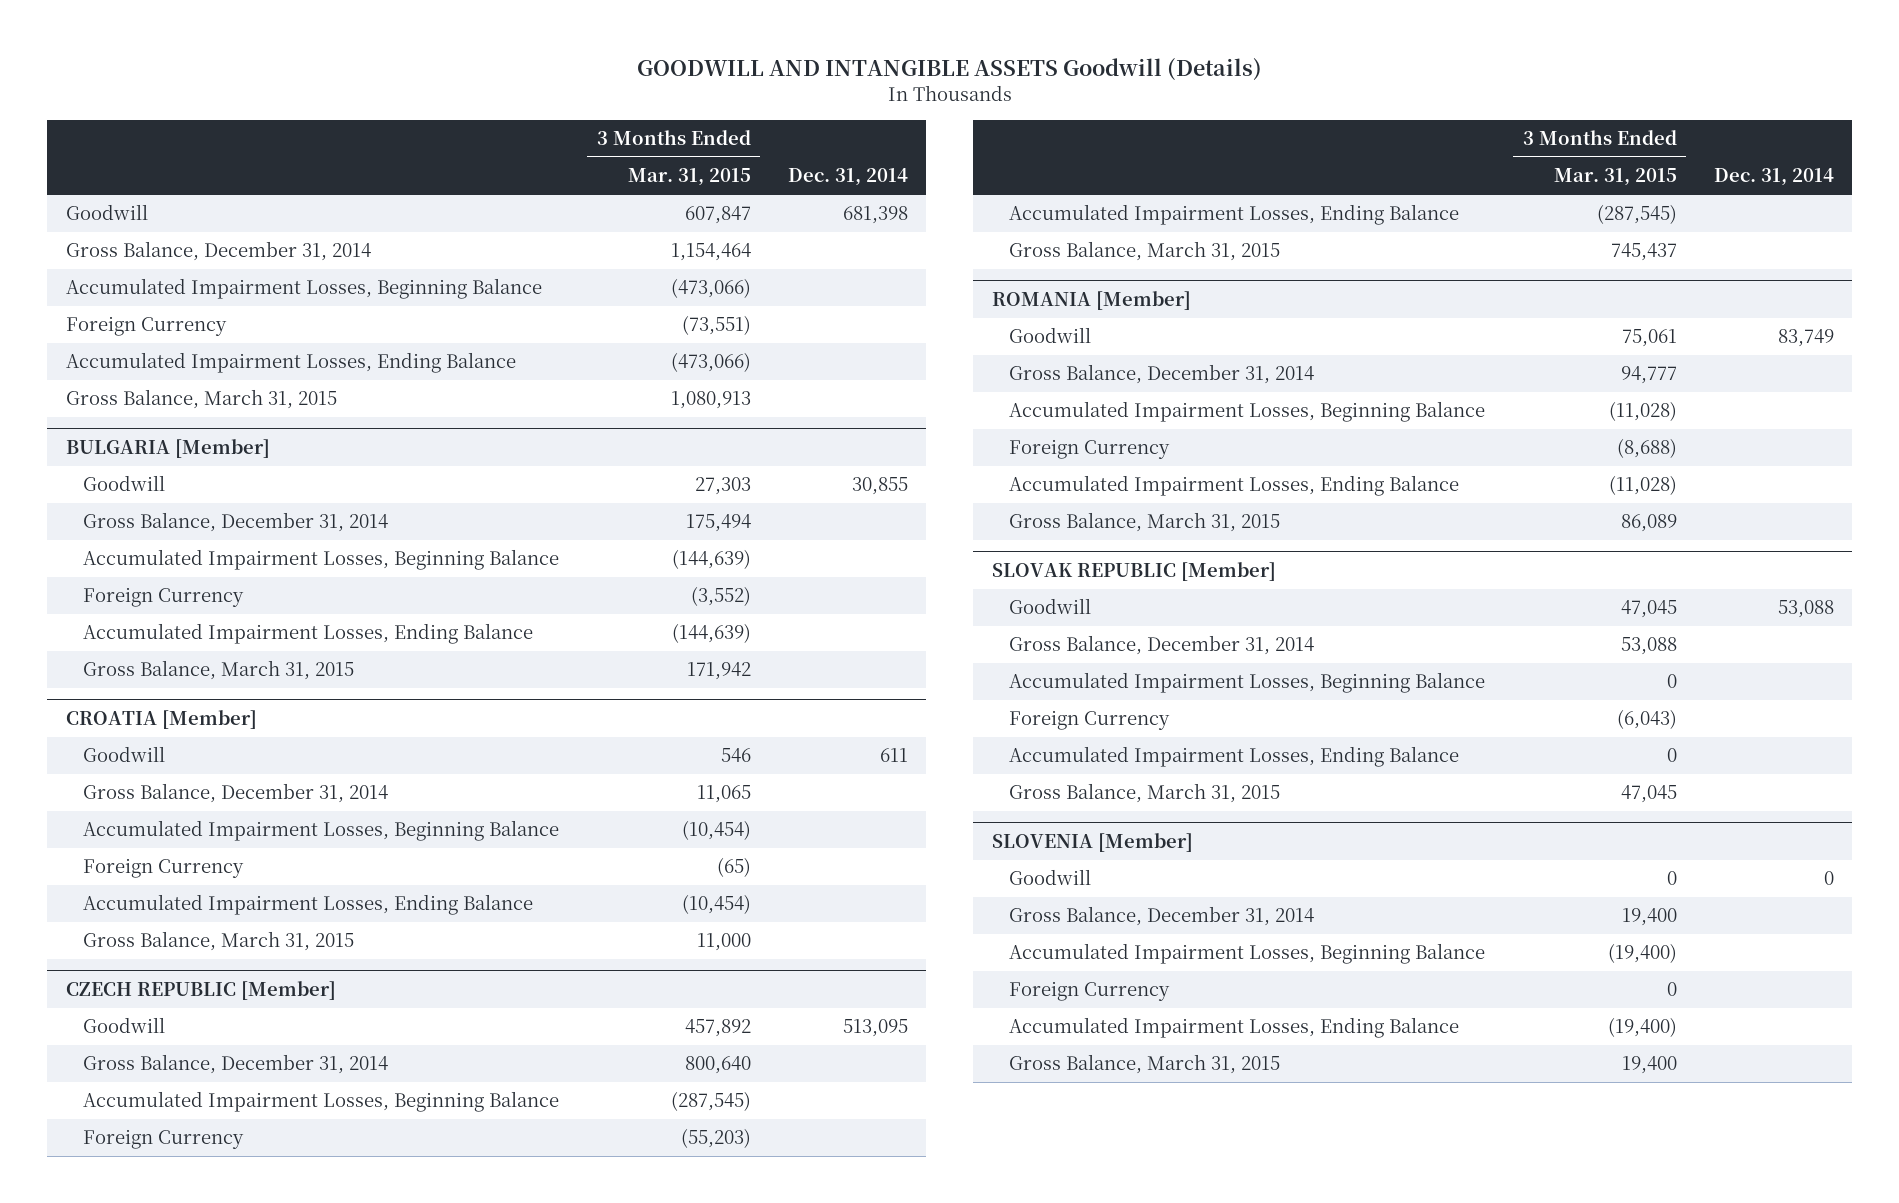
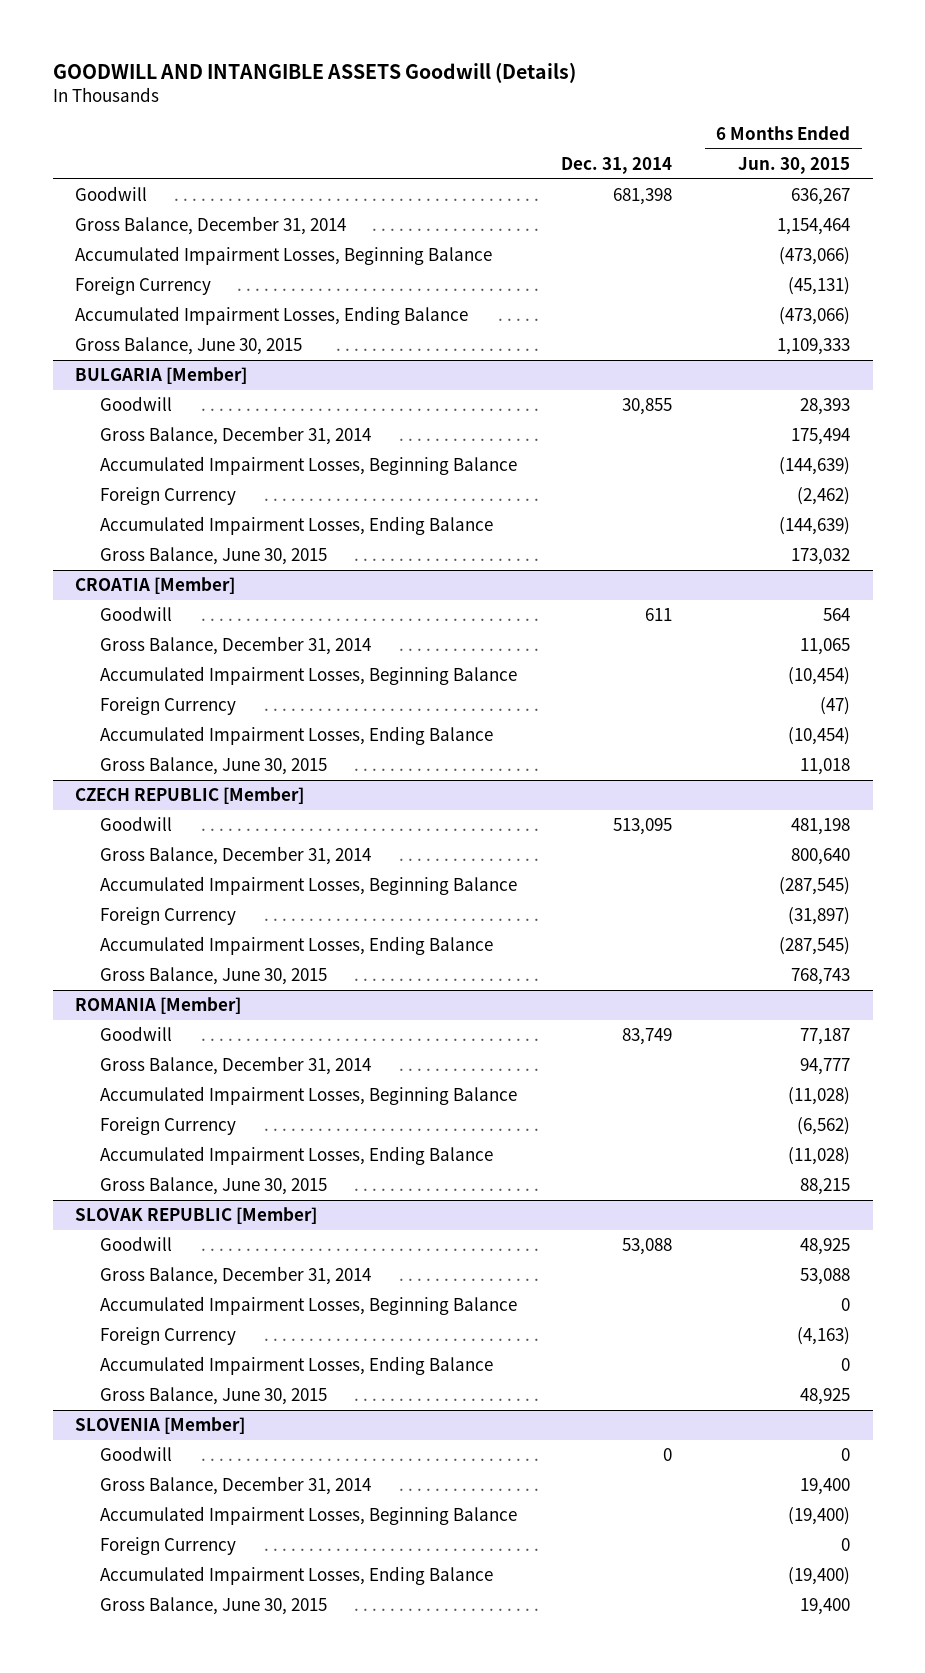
- | 3 Months Ended Mar. 31, 2015 | Dec. 31, 2014
+ | Dec. 31, 2014 | 6 Months Ended Jun. 30, 2015
- Gross Balance, March 31, 2015 | 1,080,913 |
+ Gross Balance, June 30, 2015 | | 1,109,333
@ BULGARIA [Member]
- Gross Balance, March 31, 2015 | 171,942 |
+ Gross Balance, June 30, 2015 | | 173,032
@ CROATIA [Member]
- Gross Balance, March 31, 2015 | 11,000 |
+ Gross Balance, June 30, 2015 | | 11,018
@ CZECH REPUBLIC [Member]
- Gross Balance, March 31, 2015 | 745,437 |
+ Gross Balance, June 30, 2015 | | 768,743
@ ROMANIA [Member]
- Gross Balance, March 31, 2015 | 86,089 |
+ Gross Balance, June 30, 2015 | | 88,215
@ SLOVAK REPUBLIC [Member]
- Gross Balance, March 31, 2015 | 47,045 |
+ Gross Balance, June 30, 2015 | | 48,925
@ SLOVENIA [Member]
- Gross Balance, March 31, 2015 | 19,400 |
+ Gross Balance, June 30, 2015 | | 19,400

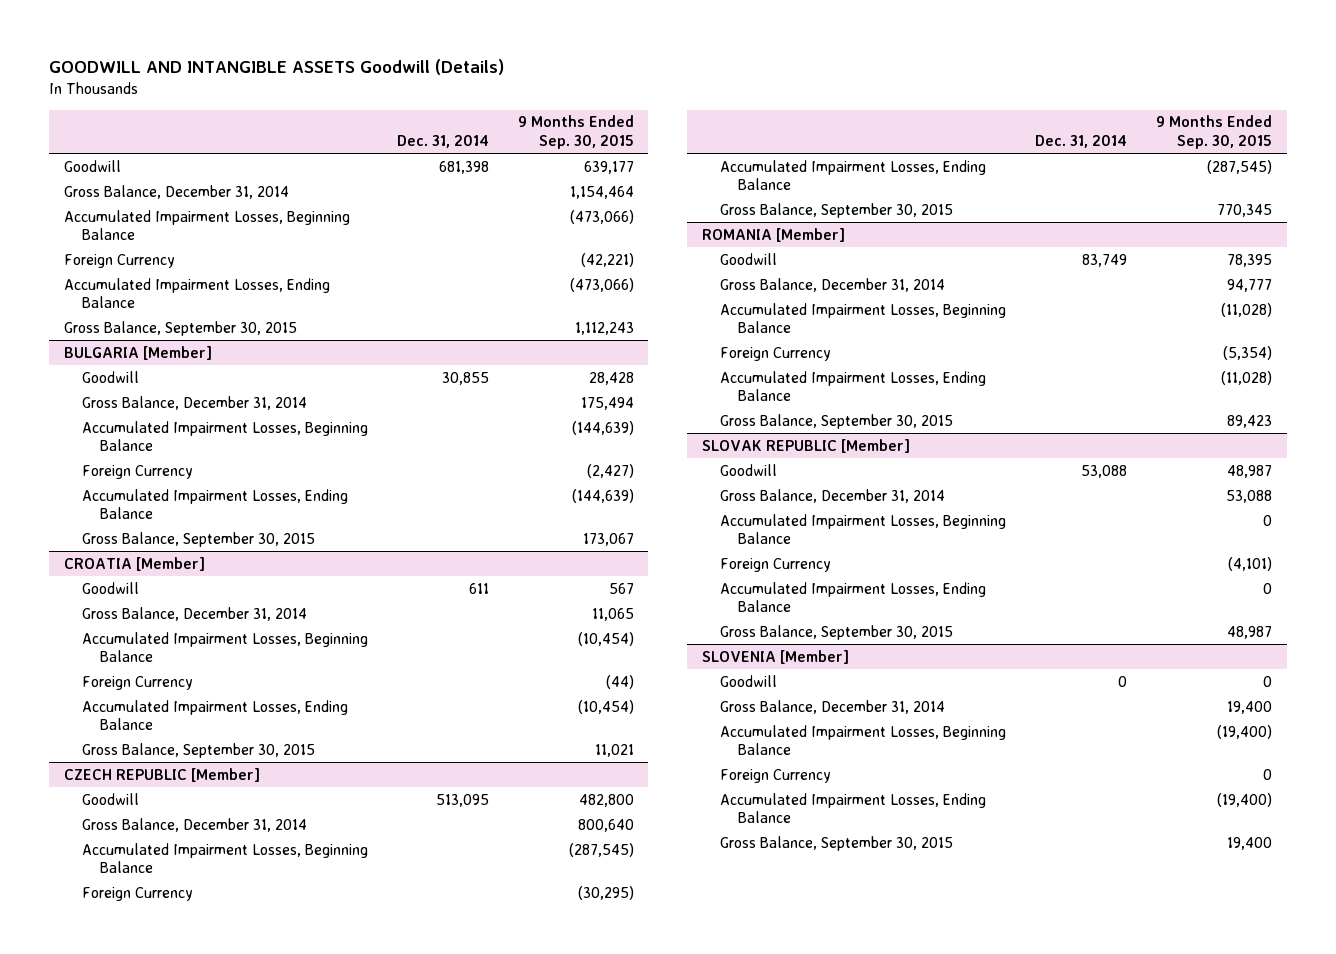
- | Dec. 31, 2014 | 6 Months Ended Jun. 30, 2015
+ | Dec. 31, 2014 | 9 Months Ended Sep. 30, 2015
- Gross Balance, June 30, 2015 | | 1,109,333
+ Gross Balance, September 30, 2015 | | 1,112,243
@ BULGARIA [Member]
- Gross Balance, June 30, 2015 | | 173,032
+ Gross Balance, September 30, 2015 | | 173,067
@ CROATIA [Member]
- Gross Balance, June 30, 2015 | | 11,018
+ Gross Balance, September 30, 2015 | | 11,021
@ CZECH REPUBLIC [Member]
- Gross Balance, June 30, 2015 | | 768,743
+ Gross Balance, September 30, 2015 | | 770,345
@ ROMANIA [Member]
- Gross Balance, June 30, 2015 | | 88,215
+ Gross Balance, September 30, 2015 | | 89,423
@ SLOVAK REPUBLIC [Member]
- Gross Balance, June 30, 2015 | | 48,925
+ Gross Balance, September 30, 2015 | | 48,987
@ SLOVENIA [Member]
- Gross Balance, June 30, 2015 | | 19,400
+ Gross Balance, September 30, 2015 | | 19,400

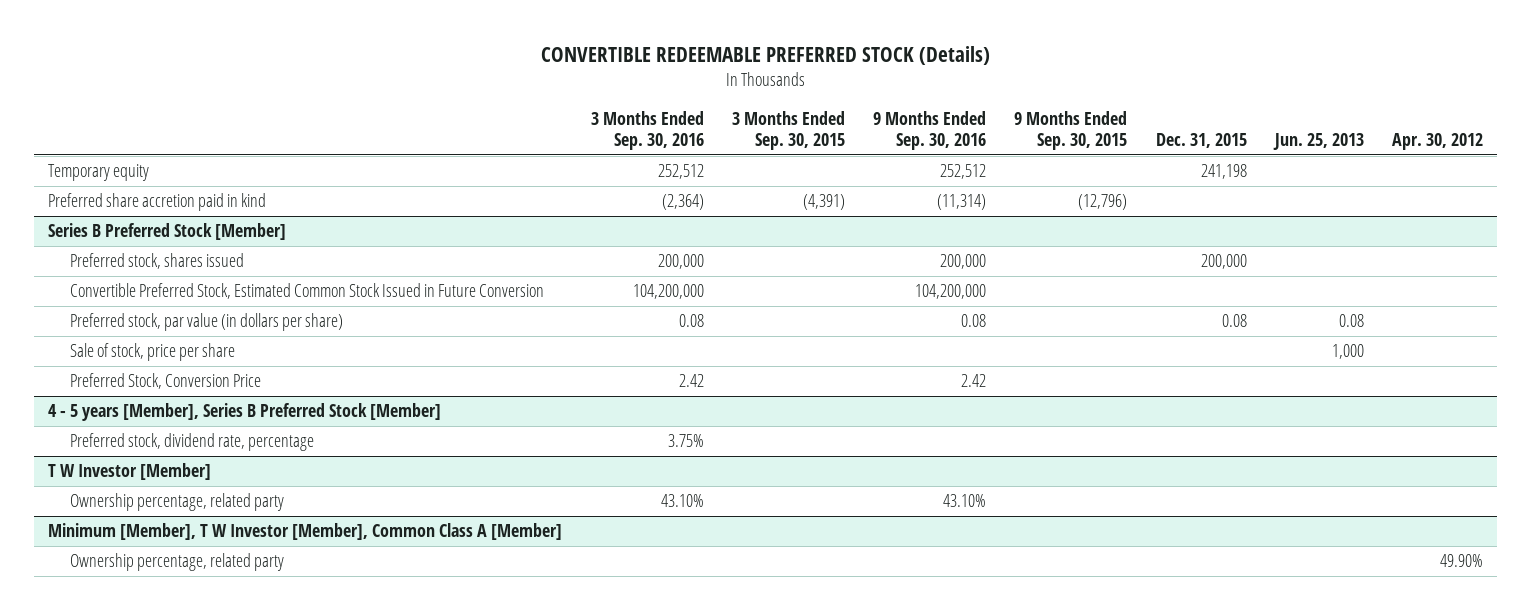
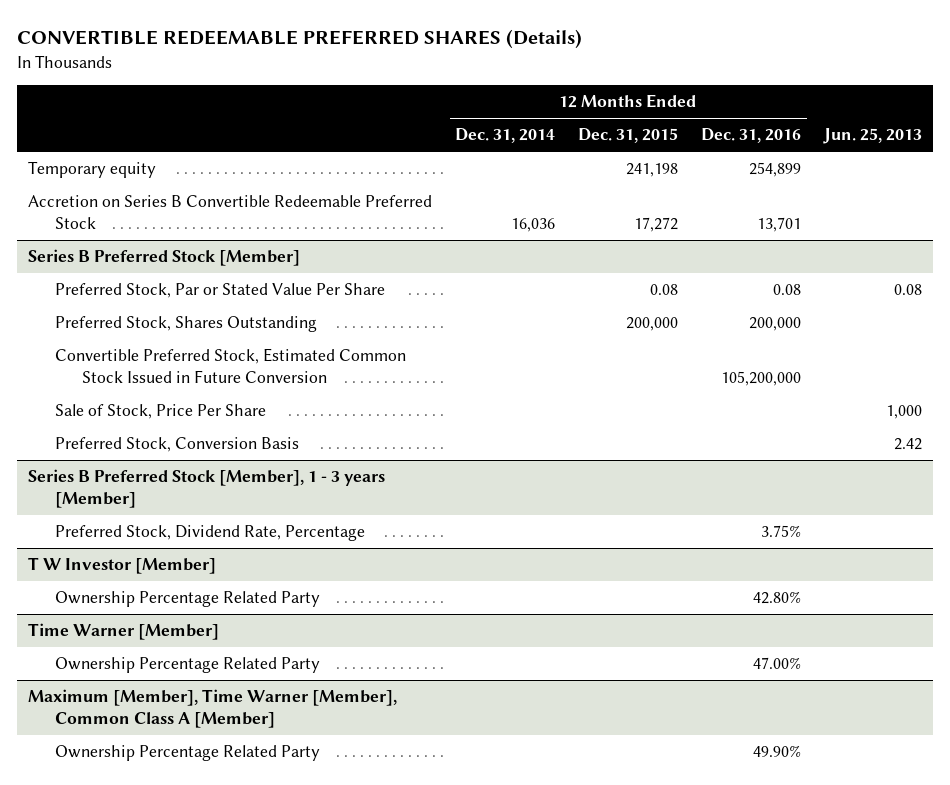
- CONVERTIBLE REDEEMABLE PREFERRED STOCK (Details)
+ CONVERTIBLE REDEEMABLE PREFERRED SHARES (Details)
- | 3 Months Ended Sep. 30, 2016 | 3 Months Ended Sep. 30, 2015 | 9 Months Ended Sep. 30, 2016 | 9 Months Ended Sep. 30, 2015 | Dec. 31, 2015 | Jun. 25, 2013 | Apr. 30, 2012
+ | 12 Months Ended Dec. 31, 2014 | 12 Months Ended Dec. 31, 2015 | 12 Months Ended Dec. 31, 2016 | Jun. 25, 2013
- Preferred share accretion paid in kind | (2,364) | (4,391) | (11,314) | (12,796) | | |
+ Accretion on Series B Convertible Redeemable Preferred Stock | 16,036 | 17,272 | 13,701 |
@ Series B Preferred Stock [Member]
- Preferred stock, shares issued | 200,000 | | 200,000 | | 200,000 | |
+ Preferred Stock, Par or Stated Value Per Share | | 0.08 | 0.08 | 0.08
+ Preferred Stock, Shares Outstanding | | 200,000 | 200,000 |
- Preferred stock, par value (in dollars per share) | 0.08 | | 0.08 | | 0.08 | 0.08 |
- Sale of stock, price per share | | | | | | 1,000 |
- Preferred Stock, Conversion Price | 2.42 | | 2.42 | | | |
- 4 - 5 years [Member], Series B Preferred Stock [Member]
- Preferred stock, dividend rate, percentage | 3.75% | | | | | |
@ Series B Preferred Stock [Member]
+ Sale of Stock, Price Per Share | | | | 1,000
+ Preferred Stock, Conversion Basis | | | | 2.42
+ Series B Preferred Stock [Member], 1 - 3 years [Member]
+ Preferred Stock, Dividend Rate, Percentage | | | 3.75% |
@ T W Investor [Member]
- Ownership percentage, related party | 43.10% | | 43.10% | | | |
- Minimum [Member], T W Investor [Member], Common Class A [Member]
- Ownership percentage, related party | | | | | | | 49.90%
@ T W Investor [Member]
+ Ownership Percentage Related Party | | | 42.80% |
+ Time Warner [Member]
+ Ownership Percentage Related Party | | | 47.00% |
+ Maximum [Member], Time Warner [Member], Common Class A [Member]
+ Ownership Percentage Related Party | | | 49.90% |

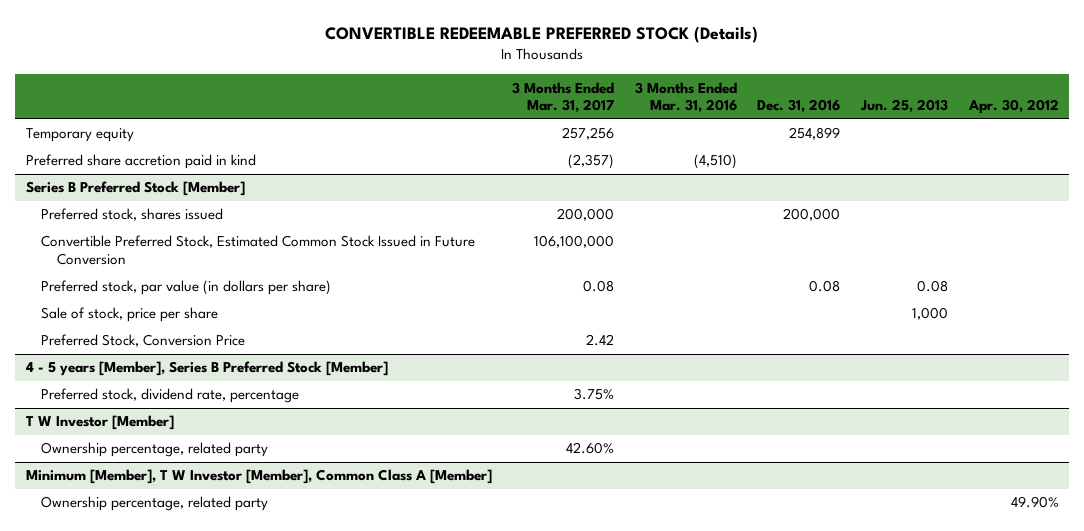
- CONVERTIBLE REDEEMABLE PREFERRED SHARES (Details)
+ CONVERTIBLE REDEEMABLE PREFERRED STOCK (Details)
- | 12 Months Ended Dec. 31, 2014 | 12 Months Ended Dec. 31, 2015 | 12 Months Ended Dec. 31, 2016 | Jun. 25, 2013
+ | 3 Months Ended Mar. 31, 2017 | 3 Months Ended Mar. 31, 2016 | Dec. 31, 2016 | Jun. 25, 2013 | Apr. 30, 2012
- Accretion on Series B Convertible Redeemable Preferred Stock | 16,036 | 17,272 | 13,701 |
+ Preferred share accretion paid in kind | (2,357) | (4,510) | | |
@ Series B Preferred Stock [Member]
- Preferred Stock, Par or Stated Value Per Share | | 0.08 | 0.08 | 0.08
- Preferred Stock, Shares Outstanding | | 200,000 | 200,000 |
+ Preferred stock, shares issued | 200,000 | | 200,000 | |
- Sale of Stock, Price Per Share | | | | 1,000
- Preferred Stock, Conversion Basis | | | | 2.42
- Series B Preferred Stock [Member], 1 - 3 years [Member]
- Preferred Stock, Dividend Rate, Percentage | | | 3.75% |
@ Series B Preferred Stock [Member]
+ Preferred stock, par value (in dollars per share) | 0.08 | | 0.08 | 0.08 |
+ Sale of stock, price per share | | | | 1,000 |
+ Preferred Stock, Conversion Price | 2.42 | | | |
+ 4 - 5 years [Member], Series B Preferred Stock [Member]
+ Preferred stock, dividend rate, percentage | 3.75% | | | |
@ T W Investor [Member]
- Ownership Percentage Related Party | | | 42.80% |
- Time Warner [Member]
- Ownership Percentage Related Party | | | 47.00% |
- Maximum [Member], Time Warner [Member], Common Class A [Member]
- Ownership Percentage Related Party | | | 49.90% |
@ T W Investor [Member]
+ Ownership percentage, related party | 42.60% | | | |
+ Minimum [Member], T W Investor [Member], Common Class A [Member]
+ Ownership percentage, related party | | | | | 49.90%

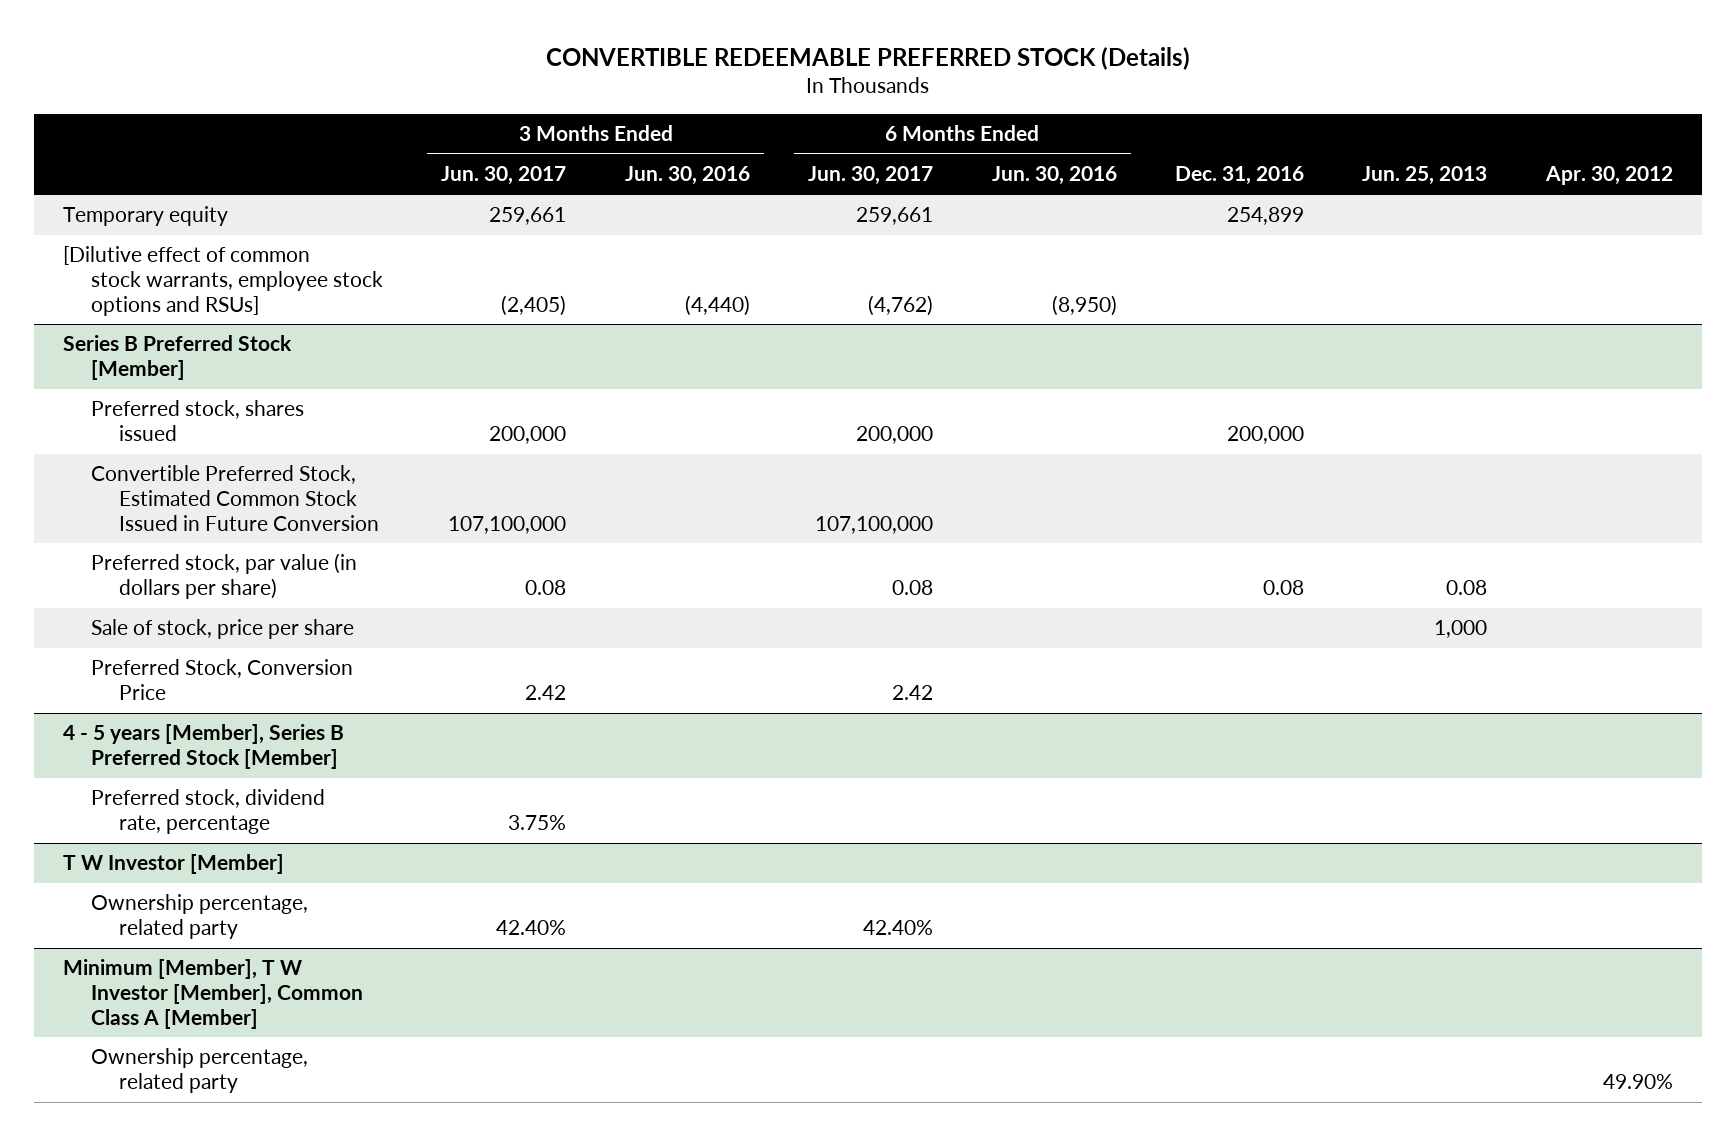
- | 3 Months Ended Mar. 31, 2017 | 3 Months Ended Mar. 31, 2016 | Dec. 31, 2016 | Jun. 25, 2013 | Apr. 30, 2012
+ | 3 Months Ended Jun. 30, 2017 | 3 Months Ended Jun. 30, 2016 | 6 Months Ended Jun. 30, 2017 | 6 Months Ended Jun. 30, 2016 | Dec. 31, 2016 | Jun. 25, 2013 | Apr. 30, 2012
- Preferred share accretion paid in kind | (2,357) | (4,510) | | |
+ [Dilutive effect of common stock warrants, employee stock options and RSUs] | (2,405) | (4,440) | (4,762) | (8,950) | | |

